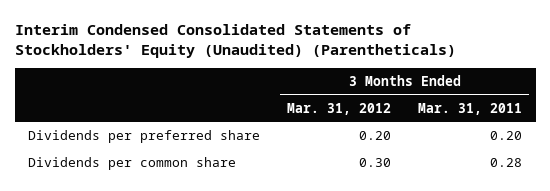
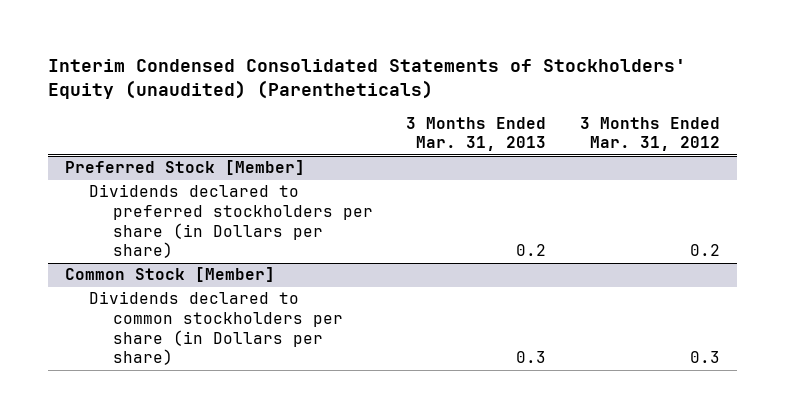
- Interim Condensed Consolidated Statements of Stockholders' Equity (Unaudited) (Parentheticals)
+ Interim Condensed Consolidated Statements of Stockholders' Equity (unaudited) (Parentheticals)
- | 3 Months Ended Mar. 31, 2012 | 3 Months Ended Mar. 31, 2011
+ | 3 Months Ended Mar. 31, 2013 | 3 Months Ended Mar. 31, 2012
- Dividends per preferred share | 0.20 | 0.20
- Dividends per common share | 0.30 | 0.28
+ Preferred Stock [Member]
+ Dividends declared to preferred stockholders per share (in Dollars per share) | 0.2 | 0.2
+ Common Stock [Member]
+ Dividends declared to common stockholders per share (in Dollars per share) | 0.3 | 0.3

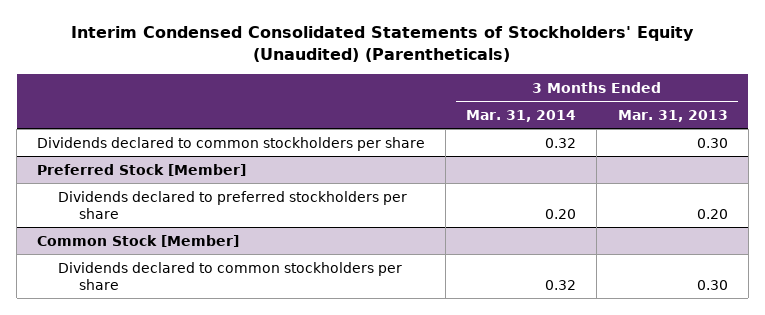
- Interim Condensed Consolidated Statements of Stockholders' Equity (unaudited) (Parentheticals)
+ Interim Condensed Consolidated Statements of Stockholders' Equity (Unaudited) (Parentheticals)
- | 3 Months Ended Mar. 31, 2013 | 3 Months Ended Mar. 31, 2012
+ | 3 Months Ended Mar. 31, 2014 | 3 Months Ended Mar. 31, 2013
+ Dividends declared to common stockholders per share | 0.32 | 0.30
@ Preferred Stock [Member]
- Dividends declared to preferred stockholders per share (in Dollars per share) | 0.2 | 0.2
+ Dividends declared to preferred stockholders per share | 0.20 | 0.20
@ Common Stock [Member]
- Dividends declared to common stockholders per share (in Dollars per share) | 0.3 | 0.3
+ Dividends declared to common stockholders per share | 0.32 | 0.30

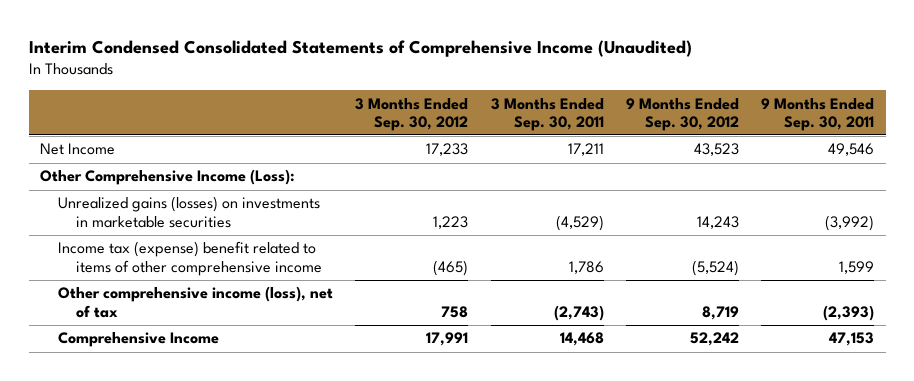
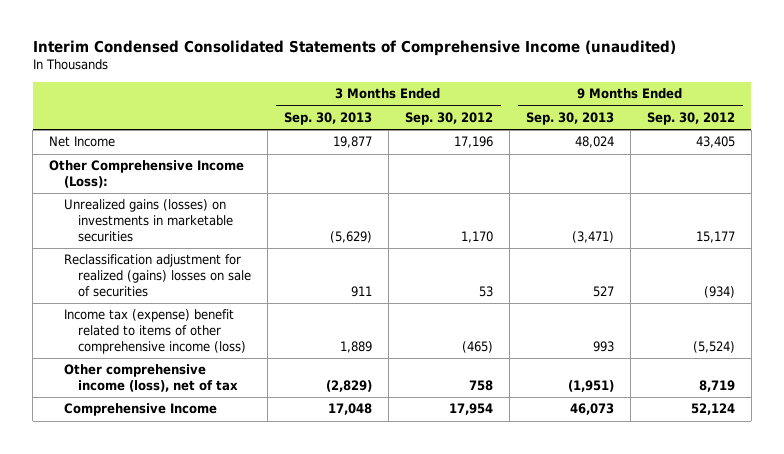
- Interim Condensed Consolidated Statements of Comprehensive Income (Unaudited)
+ Interim Condensed Consolidated Statements of Comprehensive Income (unaudited)
- | 3 Months Ended Sep. 30, 2012 | 3 Months Ended Sep. 30, 2011 | 9 Months Ended Sep. 30, 2012 | 9 Months Ended Sep. 30, 2011
+ | 3 Months Ended Sep. 30, 2013 | 3 Months Ended Sep. 30, 2012 | 9 Months Ended Sep. 30, 2013 | 9 Months Ended Sep. 30, 2012
- Net Income | 17,233 | 17,211 | 43,523 | 49,546
+ Net Income | 19,877 | 17,196 | 48,024 | 43,405
- Unrealized gains (losses) on investments in marketable securities | 1,223 | (4,529) | 14,243 | (3,992)
- Income tax (expense) benefit related to items of other comprehensive income | (465) | 1,786 | (5,524) | 1,599
+ Unrealized gains (losses) on investments in marketable securities | (5,629) | 1,170 | (3,471) | 15,177
+ Reclassification adjustment for realized (gains) losses on sale of securities | 911 | 53 | 527 | (934)
+ Income tax (expense) benefit related to items of other comprehensive income (loss) | 1,889 | (465) | 993 | (5,524)
- Comprehensive Income | 17,991 | 14,468 | 52,242 | 47,153
+ Comprehensive Income | 17,048 | 17,954 | 46,073 | 52,124

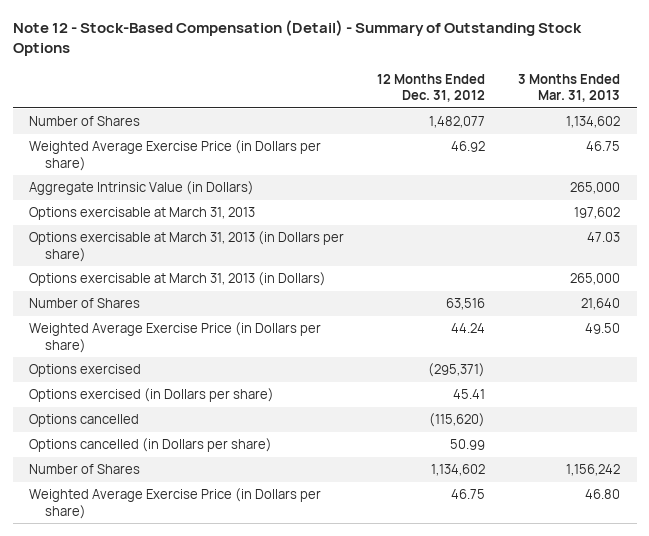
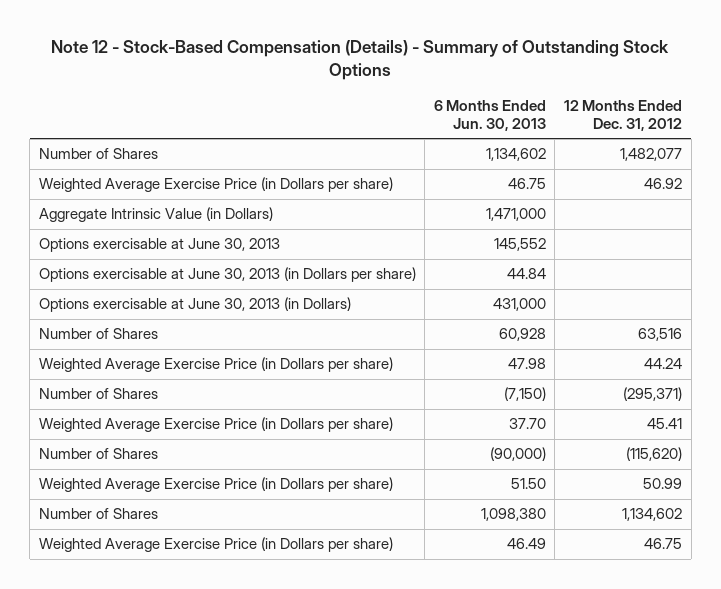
- Note 12 - Stock-Based Compensation (Detail) - Summary of Outstanding Stock Options
+ Note 12 - Stock-Based Compensation (Details) - Summary of Outstanding Stock Options
- | 12 Months Ended Dec. 31, 2012 | 3 Months Ended Mar. 31, 2013
+ | 6 Months Ended Jun. 30, 2013 | 12 Months Ended Dec. 31, 2012
- Options exercisable at March 31, 2013 | | 197,602
- Options exercisable at March 31, 2013 (in Dollars per share) | | 47.03
- Options exercisable at March 31, 2013 (in Dollars) | | 265,000
+ Options exercisable at June 30, 2013 | 145,552 |
+ Options exercisable at June 30, 2013 (in Dollars per share) | 44.84 |
+ Options exercisable at June 30, 2013 (in Dollars) | 431,000 |
- Options exercised | (295,371) |
- Options exercised (in Dollars per share) | 45.41 |
- Options cancelled | (115,620) |
- Options cancelled (in Dollars per share) | 50.99 |
+ Number of Shares | (7,150) | (295,371)
+ Weighted Average Exercise Price (in Dollars per share) | 37.70 | 45.41
+ Number of Shares | (90,000) | (115,620)
+ Weighted Average Exercise Price (in Dollars per share) | 51.50 | 50.99

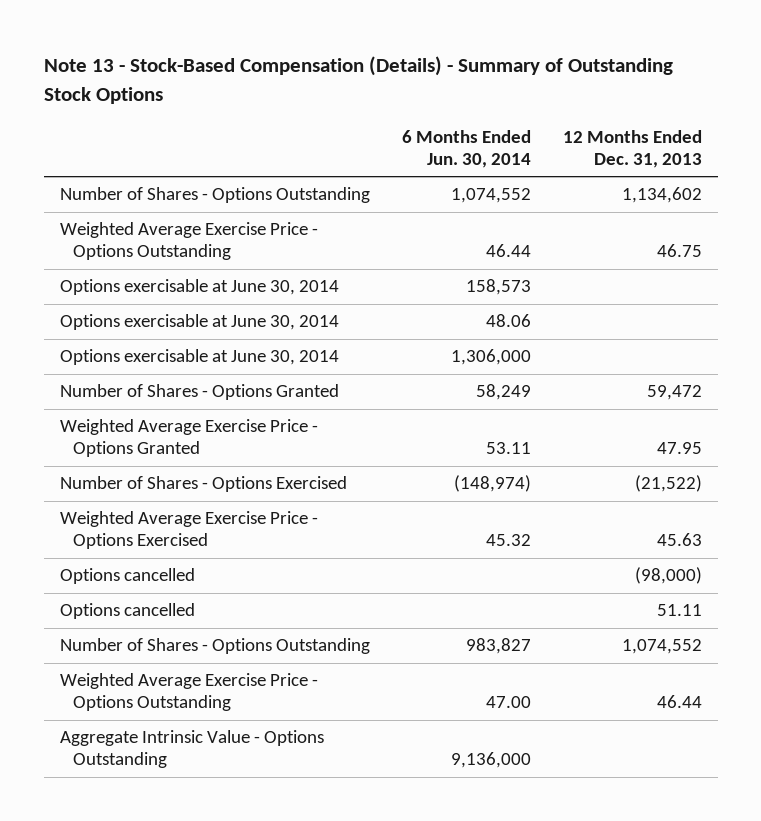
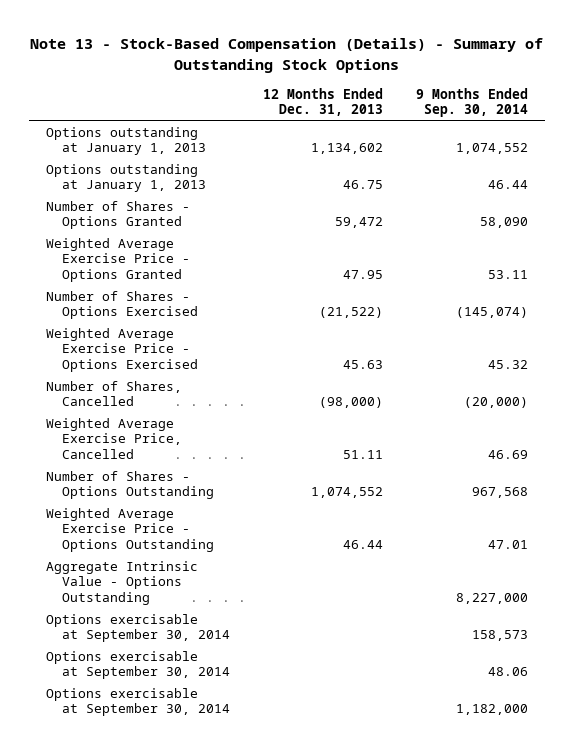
- | 6 Months Ended Jun. 30, 2014 | 12 Months Ended Dec. 31, 2013
+ | 12 Months Ended Dec. 31, 2013 | 9 Months Ended Sep. 30, 2014
- Number of Shares - Options Outstanding | 1,074,552 | 1,134,602
- Weighted Average Exercise Price - Options Outstanding | 46.44 | 46.75
- Options exercisable at June 30, 2014 | 158,573 |
- Options exercisable at June 30, 2014 | 48.06 |
- Options exercisable at June 30, 2014 | 1,306,000 |
+ Options outstanding at January 1, 2013 | 1,134,602 | 1,074,552
+ Options outstanding at January 1, 2013 | 46.75 | 46.44
- Options cancelled | | (98,000)
- Options cancelled | | 51.11
+ Number of Shares, Cancelled | (98,000) | (20,000)
+ Weighted Average Exercise Price, Cancelled | 51.11 | 46.69
+ Options exercisable at September 30, 2014 | | 158,573
+ Options exercisable at September 30, 2014 | | 48.06
+ Options exercisable at September 30, 2014 | | 1,182,000

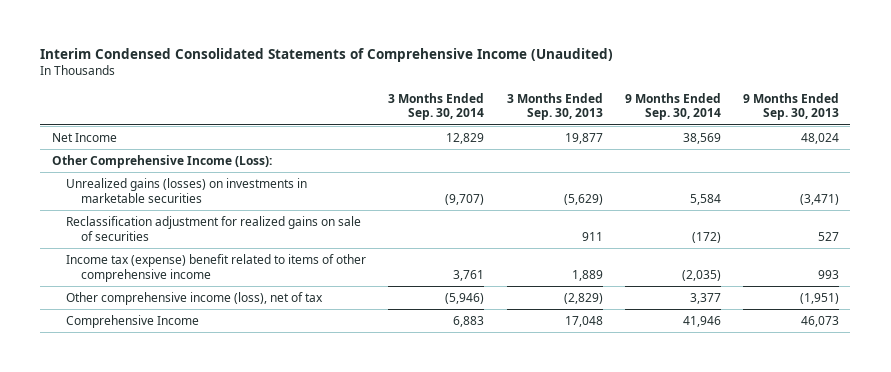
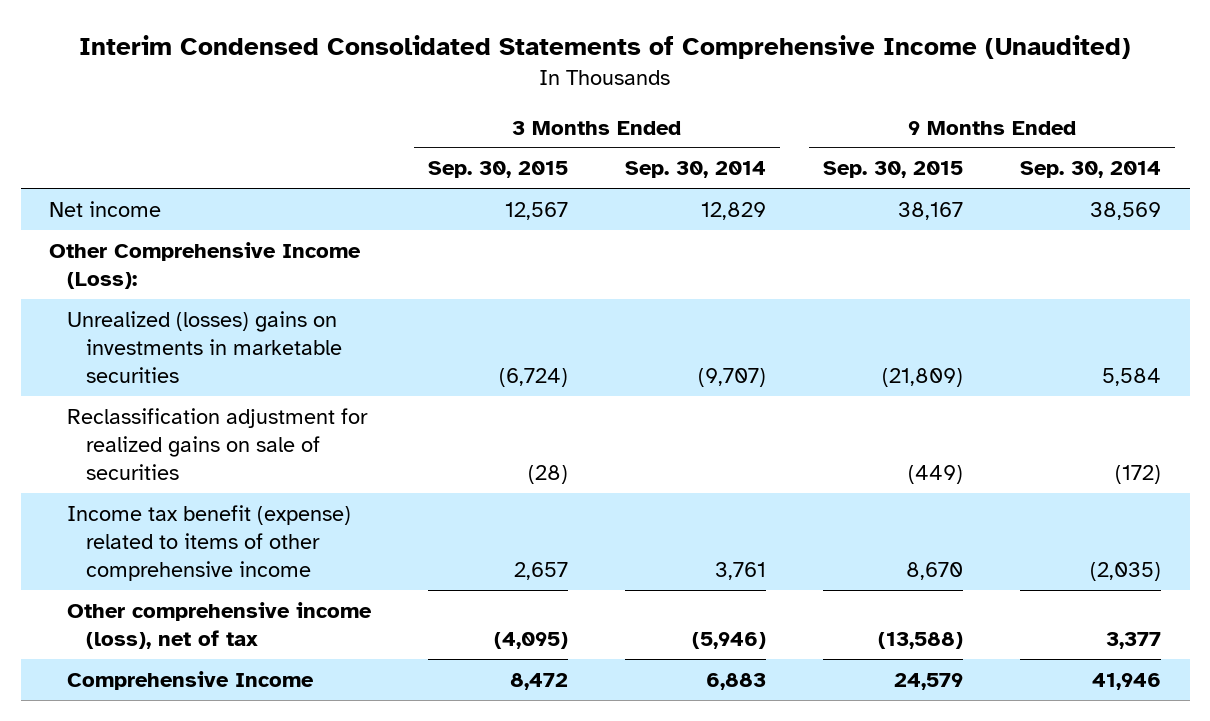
- | 3 Months Ended Sep. 30, 2014 | 3 Months Ended Sep. 30, 2013 | 9 Months Ended Sep. 30, 2014 | 9 Months Ended Sep. 30, 2013
+ | 3 Months Ended Sep. 30, 2015 | 3 Months Ended Sep. 30, 2014 | 9 Months Ended Sep. 30, 2015 | 9 Months Ended Sep. 30, 2014
- Net Income | 12,829 | 19,877 | 38,569 | 48,024
+ Net income | 12,567 | 12,829 | 38,167 | 38,569
- Unrealized gains (losses) on investments in marketable securities | (9,707) | (5,629) | 5,584 | (3,471)
+ Unrealized (losses) gains on investments in marketable securities | (6,724) | (9,707) | (21,809) | 5,584
- Income tax (expense) benefit related to items of other comprehensive income | 3,761 | 1,889 | (2,035) | 993
+ Income tax benefit (expense) related to items of other comprehensive income | 2,657 | 3,761 | 8,670 | (2,035)

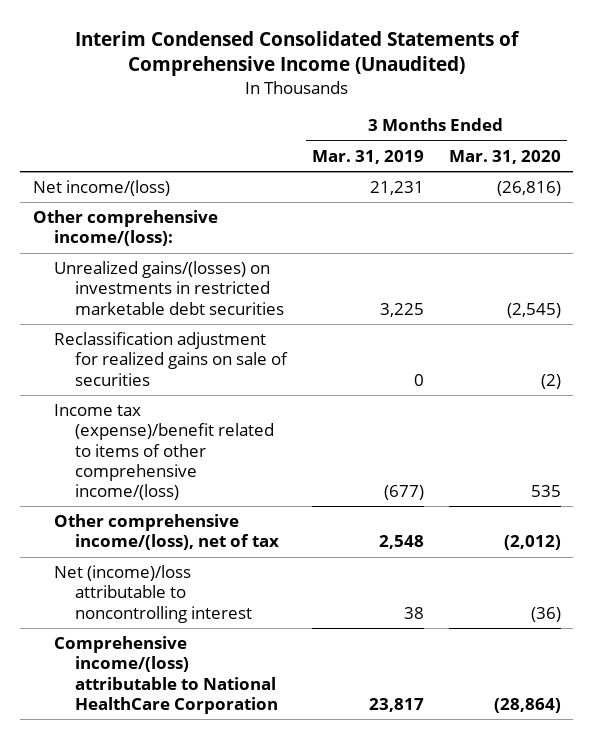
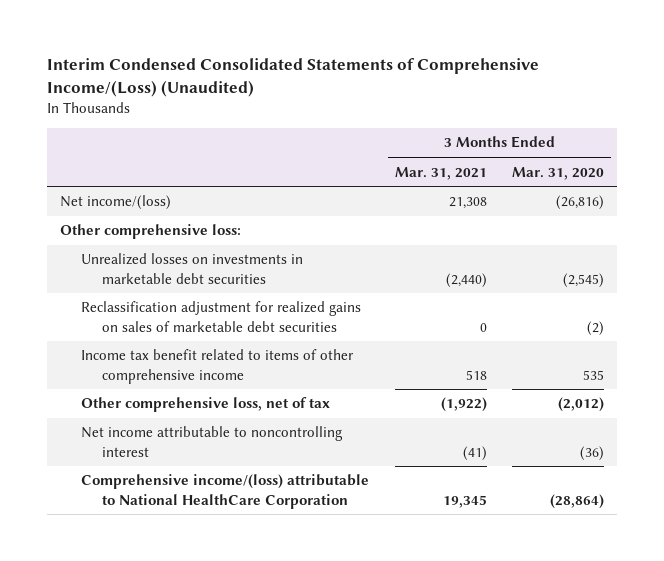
- Interim Condensed Consolidated Statements of Comprehensive Income (Unaudited)
+ Interim Condensed Consolidated Statements of Comprehensive Income/(Loss) (Unaudited)
- | 3 Months Ended Mar. 31, 2019 | 3 Months Ended Mar. 31, 2020
+ | 3 Months Ended Mar. 31, 2021 | 3 Months Ended Mar. 31, 2020
- Other comprehensive income/(loss):
- Unrealized gains/(losses) on investments in restricted marketable debt securities | 3,225 | (2,545)
- Reclassification adjustment for realized gains on sale of securities | 0 | (2)
- Income tax (expense)/benefit related to items of other comprehensive income/(loss) | (677) | 535
- Other comprehensive income/(loss), net of tax | 2,548 | (2,012)
- Net (income)/loss attributable to noncontrolling interest | 38 | (36)
+ Other comprehensive loss:
+ Unrealized losses on investments in marketable debt securities | (2,440) | (2,545)
+ Reclassification adjustment for realized gains on sales of marketable debt securities | 0 | (2)
+ Income tax benefit related to items of other comprehensive income | 518 | 535
+ Other comprehensive loss, net of tax | (1,922) | (2,012)
+ Net income attributable to noncontrolling interest | (41) | (36)

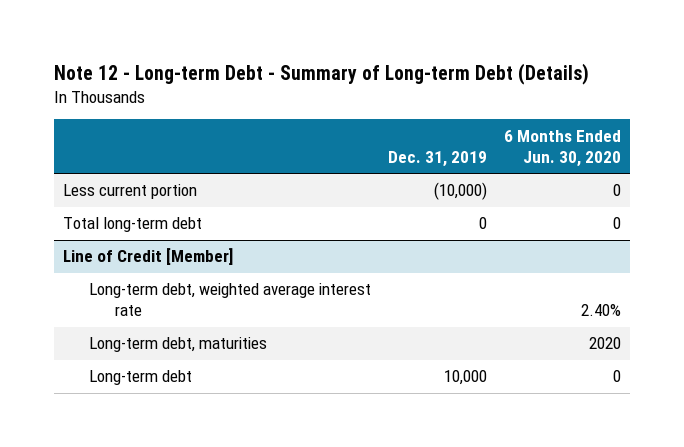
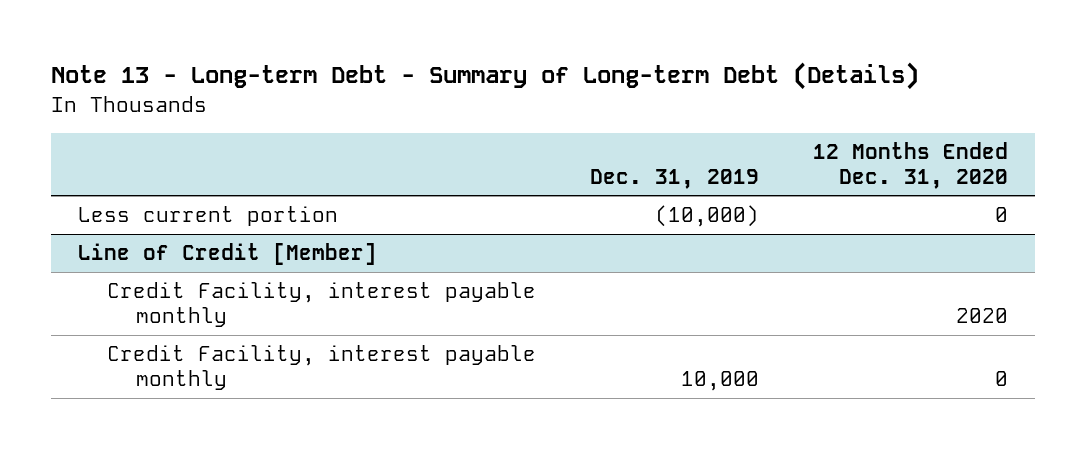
- Note 12 - Long-term Debt - Summary of Long-term Debt (Details)
+ Note 13 - Long-term Debt - Summary of Long-term Debt (Details)
- | Dec. 31, 2019 | 6 Months Ended Jun. 30, 2020
+ | Dec. 31, 2019 | 12 Months Ended Dec. 31, 2020
- Total long-term debt | 0 | 0
@ Line of Credit [Member]
- Long-term debt, weighted average interest rate | | 2.40%
- Long-term debt, maturities | | 2020
- Long-term debt | 10,000 | 0
+ Credit Facility, interest payable monthly | | 2020
+ Credit Facility, interest payable monthly | 10,000 | 0

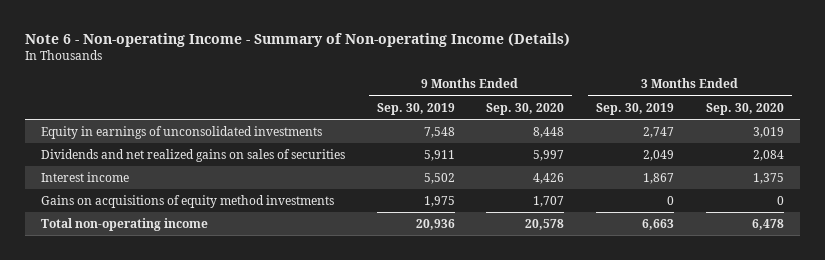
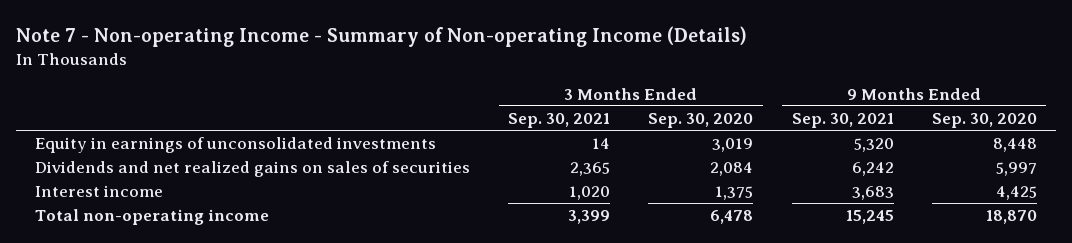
- Note 6 - Non-operating Income - Summary of Non-operating Income (Details)
+ Note 7 - Non-operating Income - Summary of Non-operating Income (Details)
- | 9 Months Ended Sep. 30, 2019 | 9 Months Ended Sep. 30, 2020 | 3 Months Ended Sep. 30, 2019 | 3 Months Ended Sep. 30, 2020
+ | 3 Months Ended Sep. 30, 2021 | 3 Months Ended Sep. 30, 2020 | 9 Months Ended Sep. 30, 2021 | 9 Months Ended Sep. 30, 2020
- Interest income | 5,502 | 4,426 | 1,867 | 1,375
- Gains on acquisitions of equity method investments | 1,975 | 1,707 | 0 | 0
- Total non-operating income | 20,936 | 20,578 | 6,663 | 6,478
+ Interest income | 1,020 | 1,375 | 3,683 | 4,425
+ Total non-operating income | 3,399 | 6,478 | 15,245 | 18,870

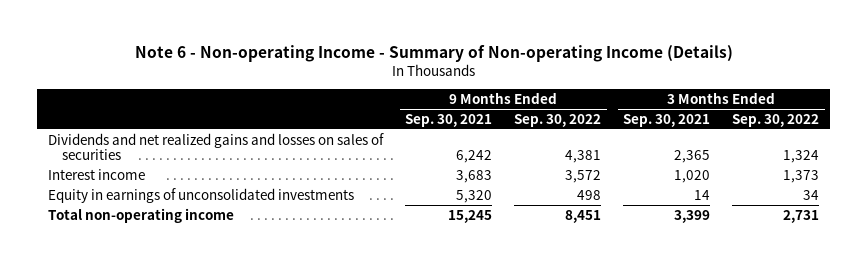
- Note 7 - Non-operating Income - Summary of Non-operating Income (Details)
+ Note 6 - Non-operating Income - Summary of Non-operating Income (Details)
- | 3 Months Ended Sep. 30, 2021 | 3 Months Ended Sep. 30, 2020 | 9 Months Ended Sep. 30, 2021 | 9 Months Ended Sep. 30, 2020
+ | 9 Months Ended Sep. 30, 2021 | 9 Months Ended Sep. 30, 2022 | 3 Months Ended Sep. 30, 2021 | 3 Months Ended Sep. 30, 2022
- Dividends and net realized gains on sales of securities | 2,365 | 2,084 | 6,242 | 5,997
+ Dividends and net realized gains and losses on sales of securities | 6,242 | 4,381 | 2,365 | 1,324
moved down: Equity in earnings of unconsolidated investments | 5,320 | 498 | 14 | 34

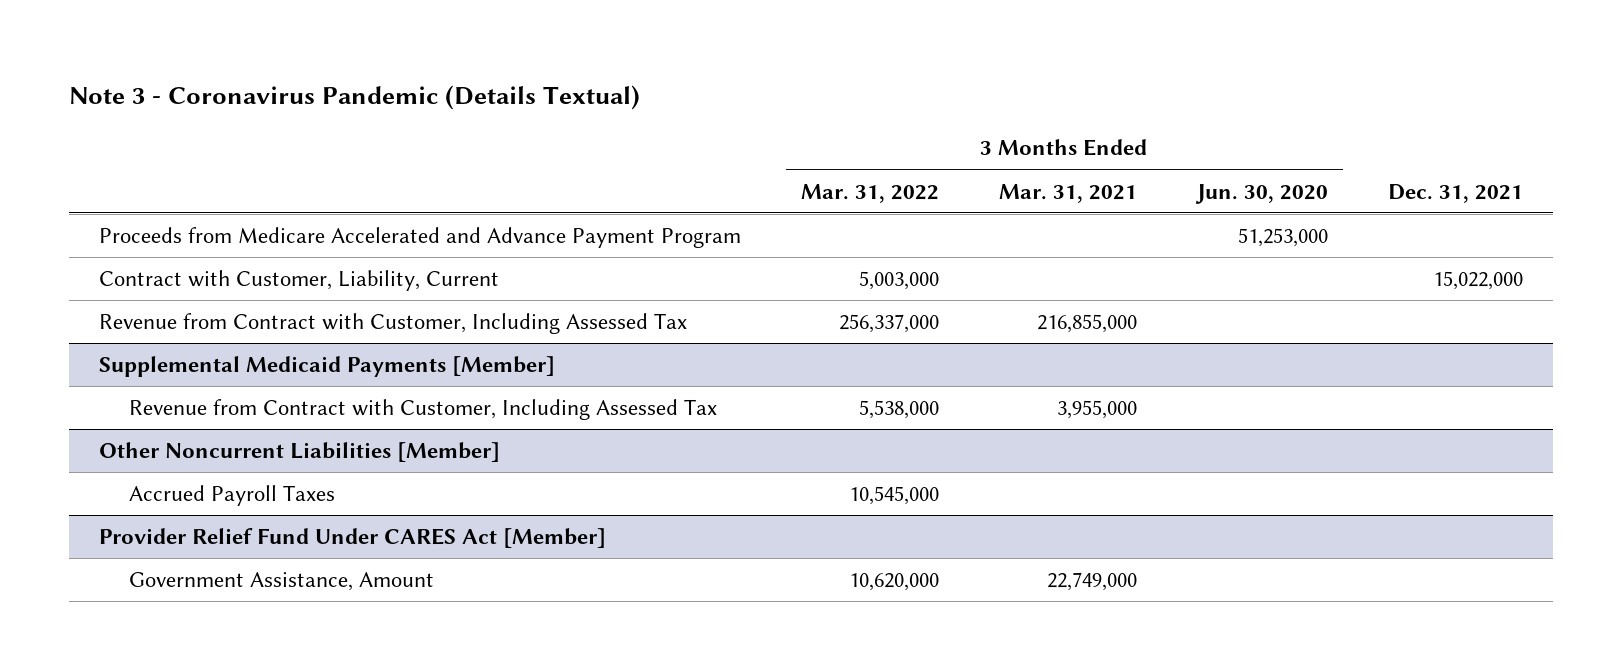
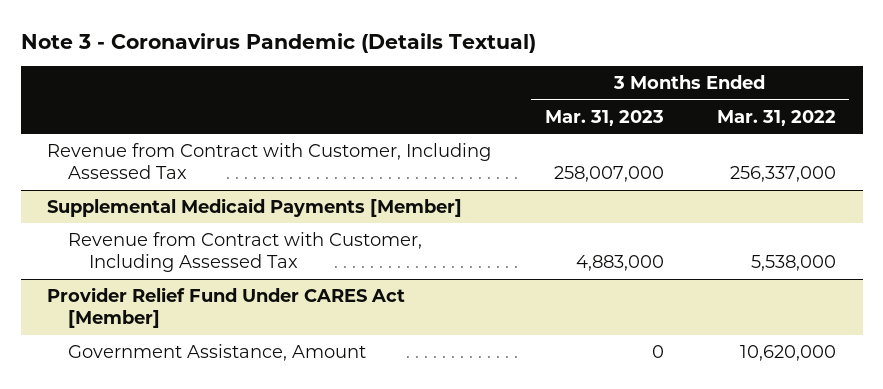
- | 3 Months Ended Mar. 31, 2022 | 3 Months Ended Mar. 31, 2021 | 3 Months Ended Jun. 30, 2020 | Dec. 31, 2021
+ | 3 Months Ended Mar. 31, 2023 | 3 Months Ended Mar. 31, 2022
- Proceeds from Medicare Accelerated and Advance Payment Program | | | 51,253,000 |
- Contract with Customer, Liability, Current | 5,003,000 | | | 15,022,000
- Other Noncurrent Liabilities [Member]
- Accrued Payroll Taxes | 10,545,000 | | |

